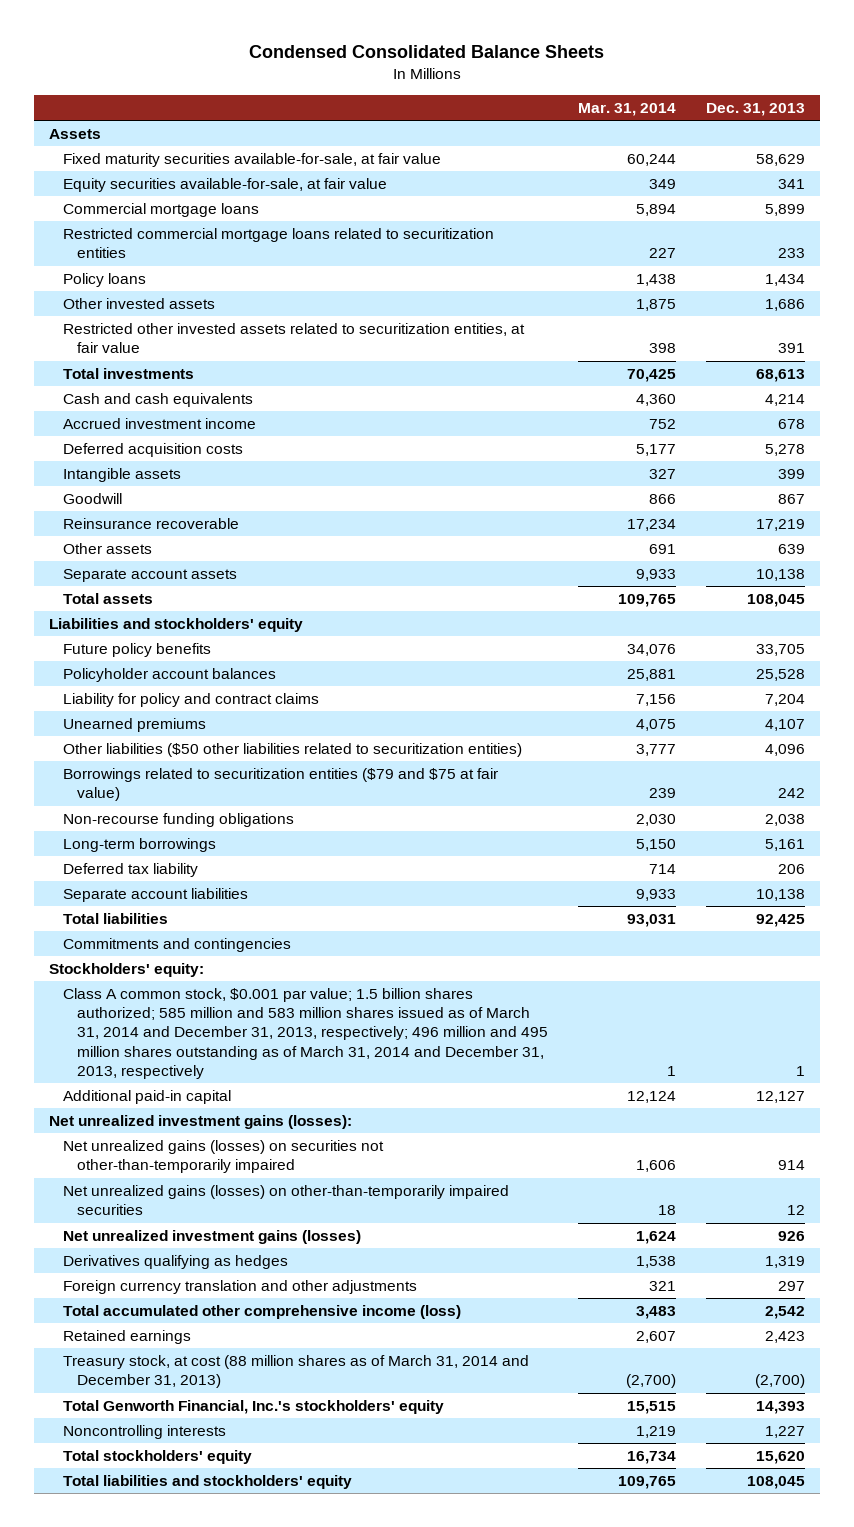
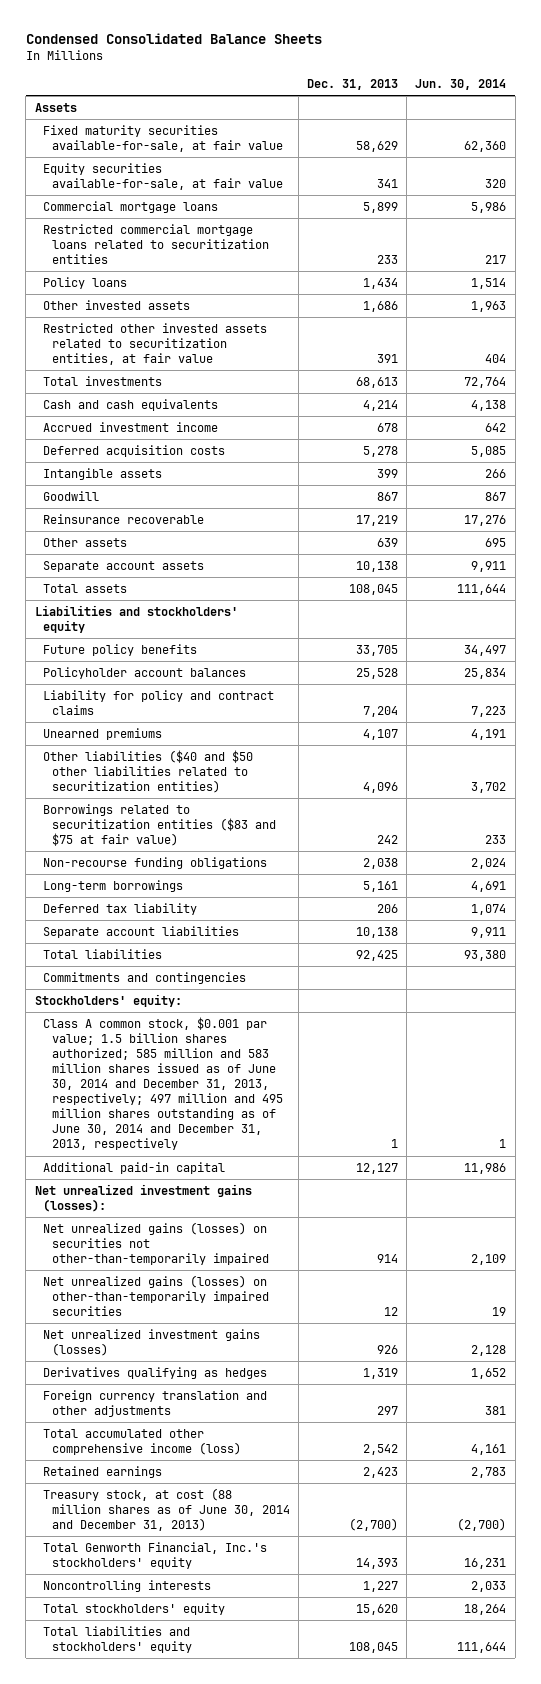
- | Mar. 31, 2014 | Dec. 31, 2013
+ | Dec. 31, 2013 | Jun. 30, 2014
- Other liabilities ($50 other liabilities related to securitization entities) | 3,777 | 4,096
- Borrowings related to securitization entities ($79 and $75 at fair value) | 239 | 242
+ Other liabilities ($40 and $50 other liabilities related to securitization entities) | 4,096 | 3,702
+ Borrowings related to securitization entities ($83 and $75 at fair value) | 242 | 233
- Class A common stock, $0.001 par value; 1.5 billion shares authorized; 585 million and 583 million shares issued as of March 31, 2014 and December 31, 2013, respectively; 496 million and 495 million shares outstanding as of March 31, 2014 and December 31, 2013, respectively | 1 | 1
+ Class A common stock, $0.001 par value; 1.5 billion shares authorized; 585 million and 583 million shares issued as of June 30, 2014 and December 31, 2013, respectively; 497 million and 495 million shares outstanding as of June 30, 2014 and December 31, 2013, respectively | 1 | 1
- Treasury stock, at cost (88 million shares as of March 31, 2014 and December 31, 2013) | (2,700) | (2,700)
+ Treasury stock, at cost (88 million shares as of June 30, 2014 and December 31, 2013) | (2,700) | (2,700)

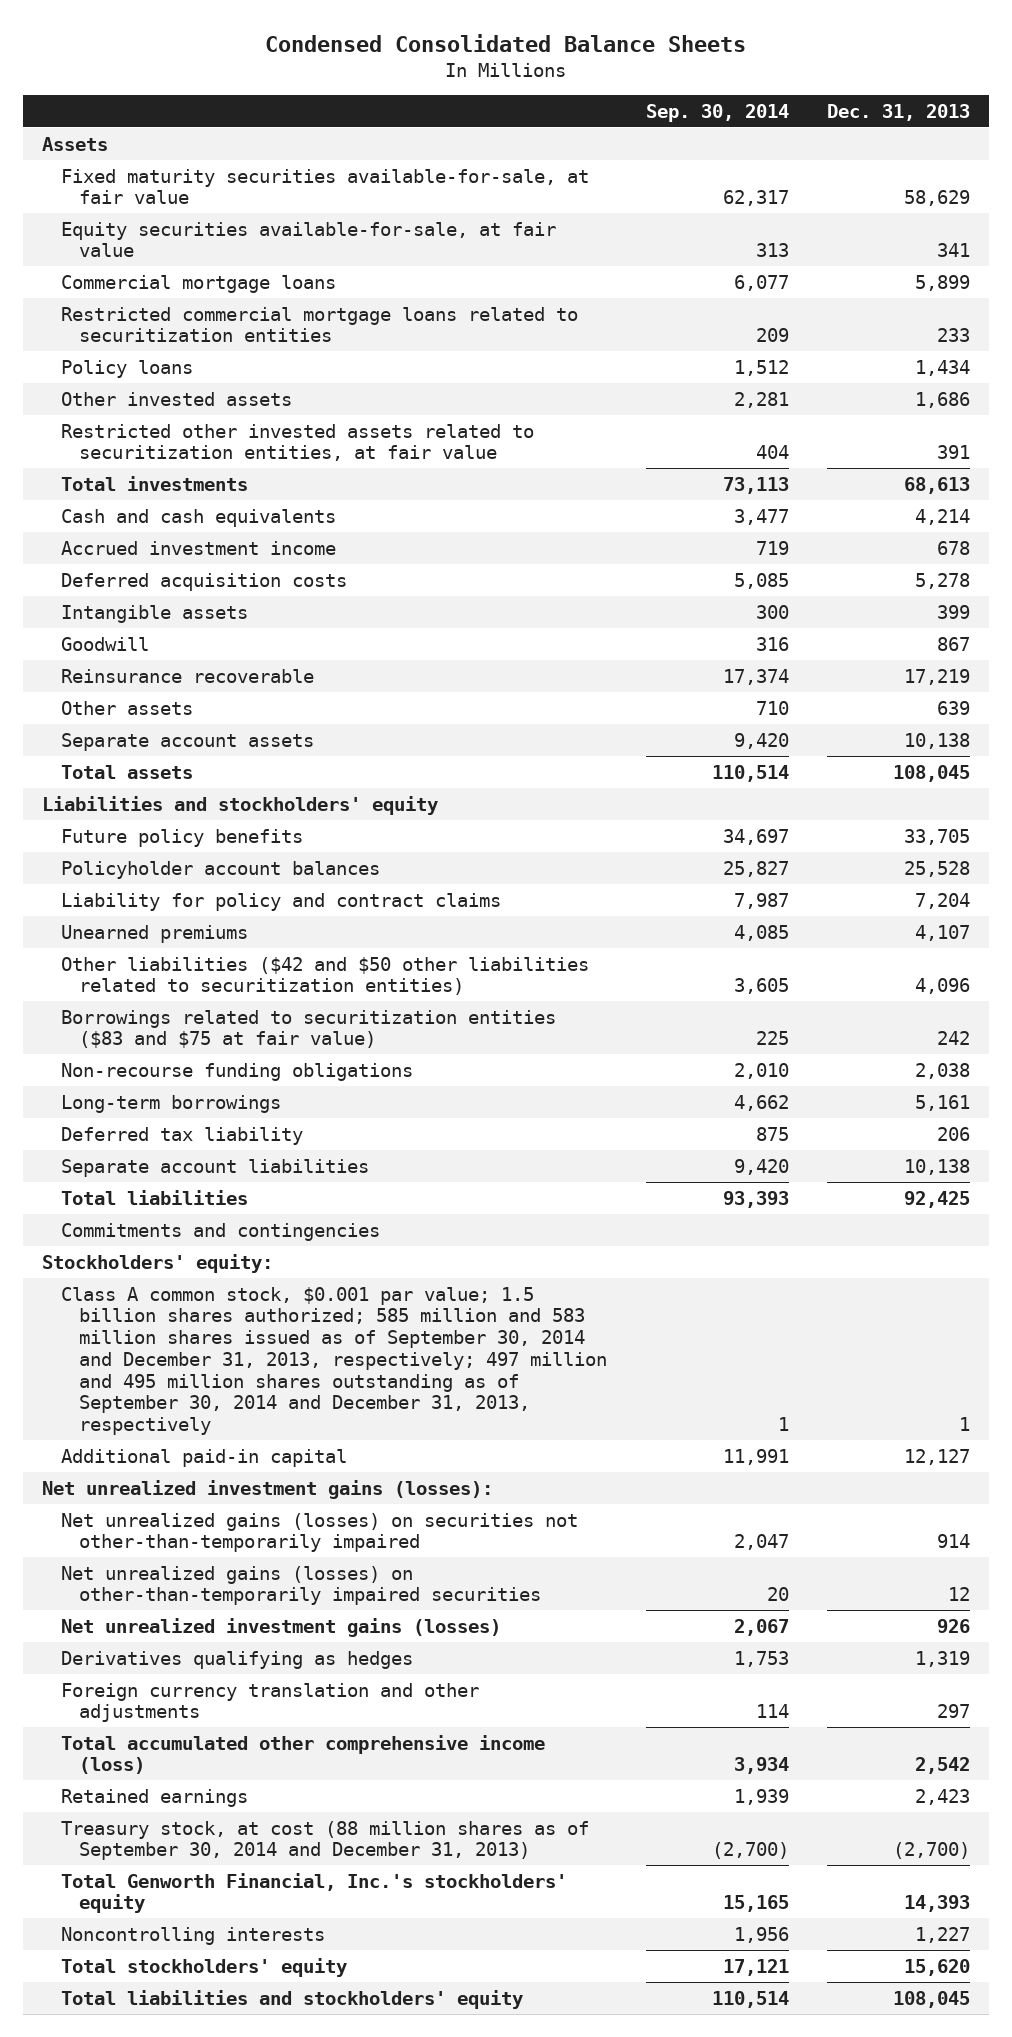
- | Dec. 31, 2013 | Jun. 30, 2014
+ | Sep. 30, 2014 | Dec. 31, 2013
- Other liabilities ($40 and $50 other liabilities related to securitization entities) | 4,096 | 3,702
+ Other liabilities ($42 and $50 other liabilities related to securitization entities) | 3,605 | 4,096
- Class A common stock, $0.001 par value; 1.5 billion shares authorized; 585 million and 583 million shares issued as of June 30, 2014 and December 31, 2013, respectively; 497 million and 495 million shares outstanding as of June 30, 2014 and December 31, 2013, respectively | 1 | 1
+ Class A common stock, $0.001 par value; 1.5 billion shares authorized; 585 million and 583 million shares issued as of September 30, 2014 and December 31, 2013, respectively; 497 million and 495 million shares outstanding as of September 30, 2014 and December 31, 2013, respectively | 1 | 1
- Treasury stock, at cost (88 million shares as of June 30, 2014 and December 31, 2013) | (2,700) | (2,700)
+ Treasury stock, at cost (88 million shares as of September 30, 2014 and December 31, 2013) | (2,700) | (2,700)

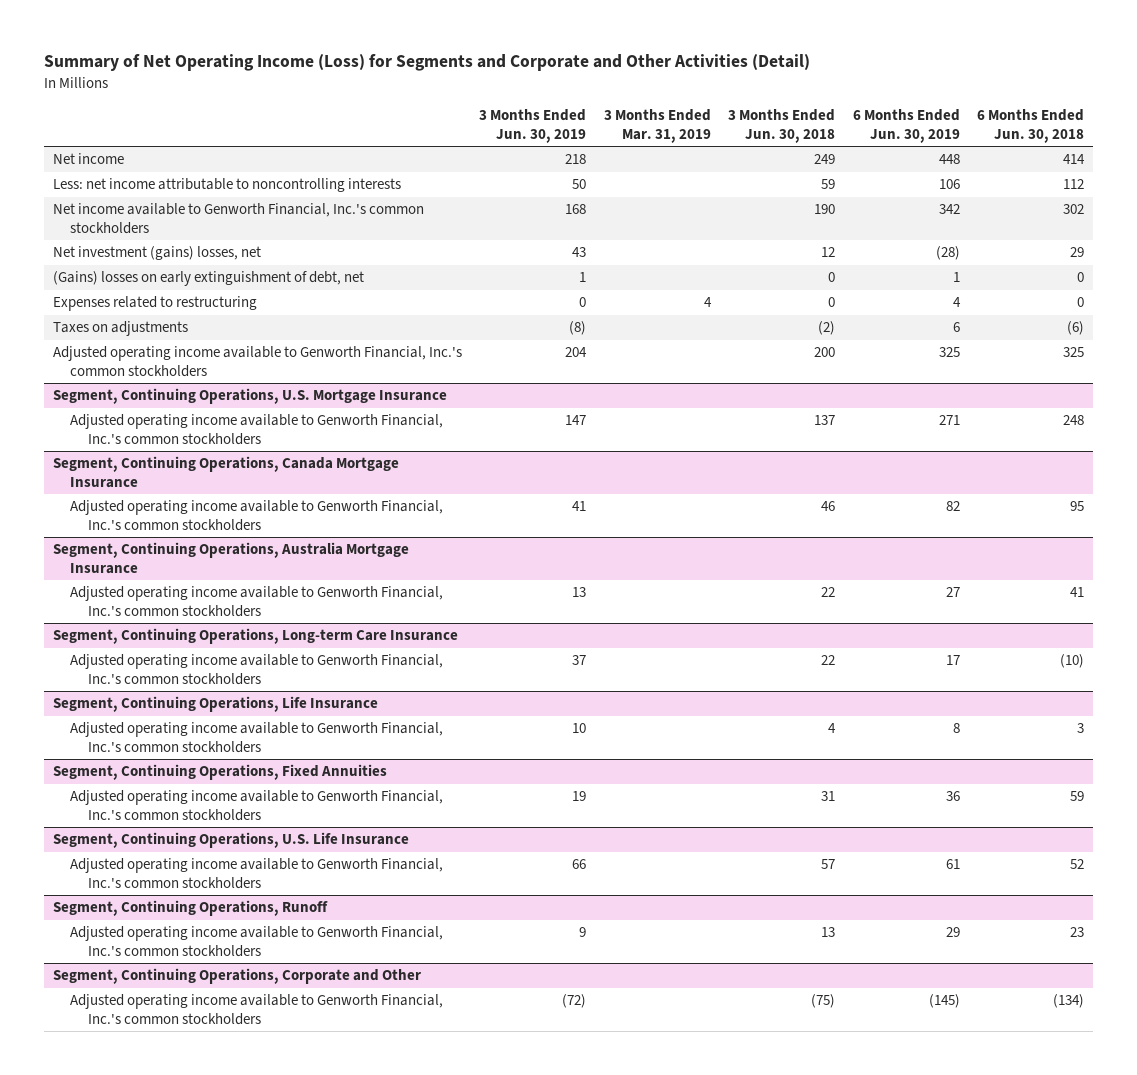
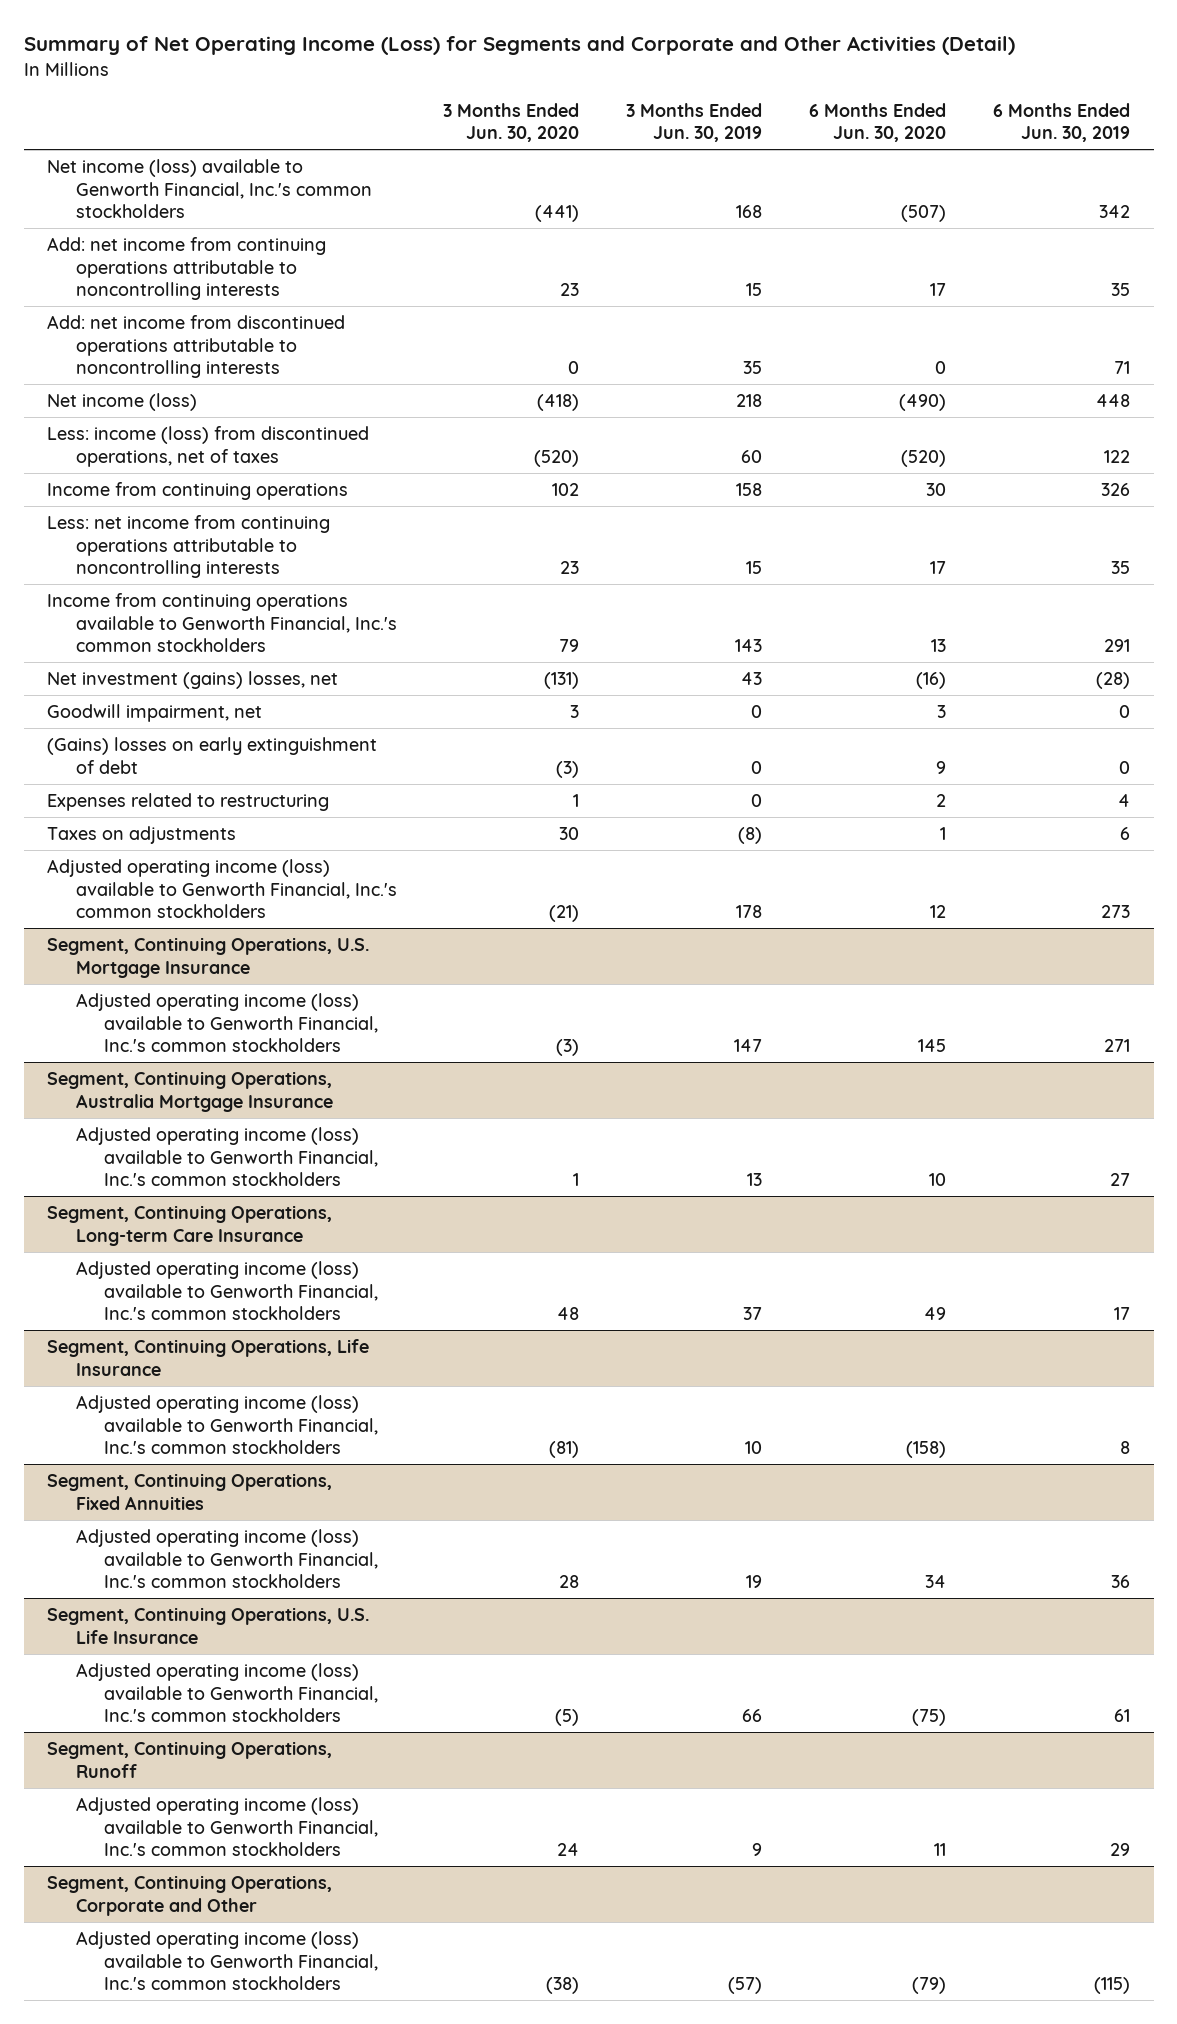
- | 3 Months Ended Jun. 30, 2019 | 3 Months Ended Mar. 31, 2019 | 3 Months Ended Jun. 30, 2018 | 6 Months Ended Jun. 30, 2019 | 6 Months Ended Jun. 30, 2018
+ | 3 Months Ended Jun. 30, 2020 | 3 Months Ended Jun. 30, 2019 | 6 Months Ended Jun. 30, 2020 | 6 Months Ended Jun. 30, 2019
- Net income | 218 | | 249 | 448 | 414
- Less: net income attributable to noncontrolling interests | 50 | | 59 | 106 | 112
- Net income available to Genworth Financial, Inc.'s common stockholders | 168 | | 190 | 342 | 302
+ Net income (loss) available to Genworth Financial, Inc.'s common stockholders | (441) | 168 | (507) | 342
+ Add: net income from continuing operations attributable to noncontrolling interests | 23 | 15 | 17 | 35
+ Add: net income from discontinued operations attributable to noncontrolling interests | 0 | 35 | 0 | 71
+ Net income (loss) | (418) | 218 | (490) | 448
+ Less: income (loss) from discontinued operations, net of taxes | (520) | 60 | (520) | 122
+ Income from continuing operations | 102 | 158 | 30 | 326
+ Less: net income from continuing operations attributable to noncontrolling interests | 23 | 15 | 17 | 35
+ Income from continuing operations available to Genworth Financial, Inc.'s common stockholders | 79 | 143 | 13 | 291
- (Gains) losses on early extinguishment of debt, net | 1 | | 0 | 1 | 0
+ Goodwill impairment, net | 3 | 0 | 3 | 0
+ (Gains) losses on early extinguishment of debt | (3) | 0 | 9 | 0
- Adjusted operating income available to Genworth Financial, Inc.'s common stockholders | 204 | | 200 | 325 | 325
+ Adjusted operating income (loss) available to Genworth Financial, Inc.'s common stockholders | (21) | 178 | 12 | 273
@ Segment, Continuing Operations, U.S. Mortgage Insurance
- Adjusted operating income available to Genworth Financial, Inc.'s common stockholders | 147 | | 137 | 271 | 248
- Segment, Continuing Operations, Canada Mortgage Insurance
- Adjusted operating income available to Genworth Financial, Inc.'s common stockholders | 41 | | 46 | 82 | 95
@ Segment, Continuing Operations, U.S. Mortgage Insurance
+ Adjusted operating income (loss) available to Genworth Financial, Inc.'s common stockholders | (3) | 147 | 145 | 271
@ Segment, Continuing Operations, Australia Mortgage Insurance
- Adjusted operating income available to Genworth Financial, Inc.'s common stockholders | 13 | | 22 | 27 | 41
+ Adjusted operating income (loss) available to Genworth Financial, Inc.'s common stockholders | 1 | 13 | 10 | 27
@ Segment, Continuing Operations, Long-term Care Insurance
- Adjusted operating income available to Genworth Financial, Inc.'s common stockholders | 37 | | 22 | 17 | (10)
+ Adjusted operating income (loss) available to Genworth Financial, Inc.'s common stockholders | 48 | 37 | 49 | 17
@ Segment, Continuing Operations, Life Insurance
- Adjusted operating income available to Genworth Financial, Inc.'s common stockholders | 10 | | 4 | 8 | 3
+ Adjusted operating income (loss) available to Genworth Financial, Inc.'s common stockholders | (81) | 10 | (158) | 8
@ Segment, Continuing Operations, Fixed Annuities
- Adjusted operating income available to Genworth Financial, Inc.'s common stockholders | 19 | | 31 | 36 | 59
+ Adjusted operating income (loss) available to Genworth Financial, Inc.'s common stockholders | 28 | 19 | 34 | 36
@ Segment, Continuing Operations, U.S. Life Insurance
- Adjusted operating income available to Genworth Financial, Inc.'s common stockholders | 66 | | 57 | 61 | 52
+ Adjusted operating income (loss) available to Genworth Financial, Inc.'s common stockholders | (5) | 66 | (75) | 61
@ Segment, Continuing Operations, Runoff
- Adjusted operating income available to Genworth Financial, Inc.'s common stockholders | 9 | | 13 | 29 | 23
+ Adjusted operating income (loss) available to Genworth Financial, Inc.'s common stockholders | 24 | 9 | 11 | 29
@ Segment, Continuing Operations, Corporate and Other
- Adjusted operating income available to Genworth Financial, Inc.'s common stockholders | (72) | | (75) | (145) | (134)
+ Adjusted operating income (loss) available to Genworth Financial, Inc.'s common stockholders | (38) | (57) | (79) | (115)

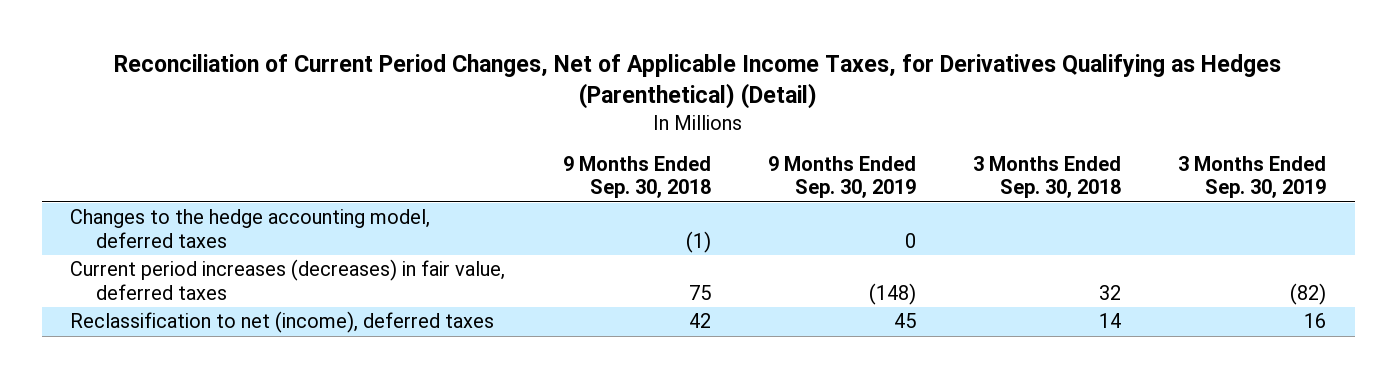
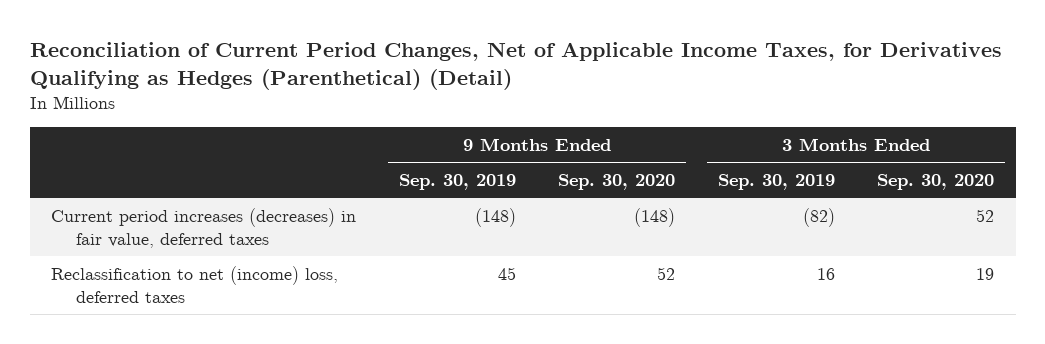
- | 9 Months Ended Sep. 30, 2018 | 9 Months Ended Sep. 30, 2019 | 3 Months Ended Sep. 30, 2018 | 3 Months Ended Sep. 30, 2019
+ | 9 Months Ended Sep. 30, 2019 | 9 Months Ended Sep. 30, 2020 | 3 Months Ended Sep. 30, 2019 | 3 Months Ended Sep. 30, 2020
- Changes to the hedge accounting model, deferred taxes | (1) | 0 | |
- Reclassification to net (income), deferred taxes | 42 | 45 | 14 | 16
+ Reclassification to net (income) loss, deferred taxes | 45 | 52 | 16 | 19

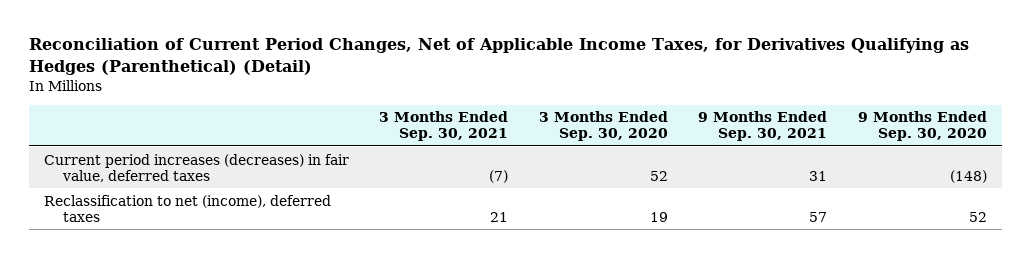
- | 9 Months Ended Sep. 30, 2019 | 9 Months Ended Sep. 30, 2020 | 3 Months Ended Sep. 30, 2019 | 3 Months Ended Sep. 30, 2020
+ | 3 Months Ended Sep. 30, 2021 | 3 Months Ended Sep. 30, 2020 | 9 Months Ended Sep. 30, 2021 | 9 Months Ended Sep. 30, 2020
- Reclassification to net (income) loss, deferred taxes | 45 | 52 | 16 | 19
+ Reclassification to net (income), deferred taxes | 21 | 19 | 57 | 52

